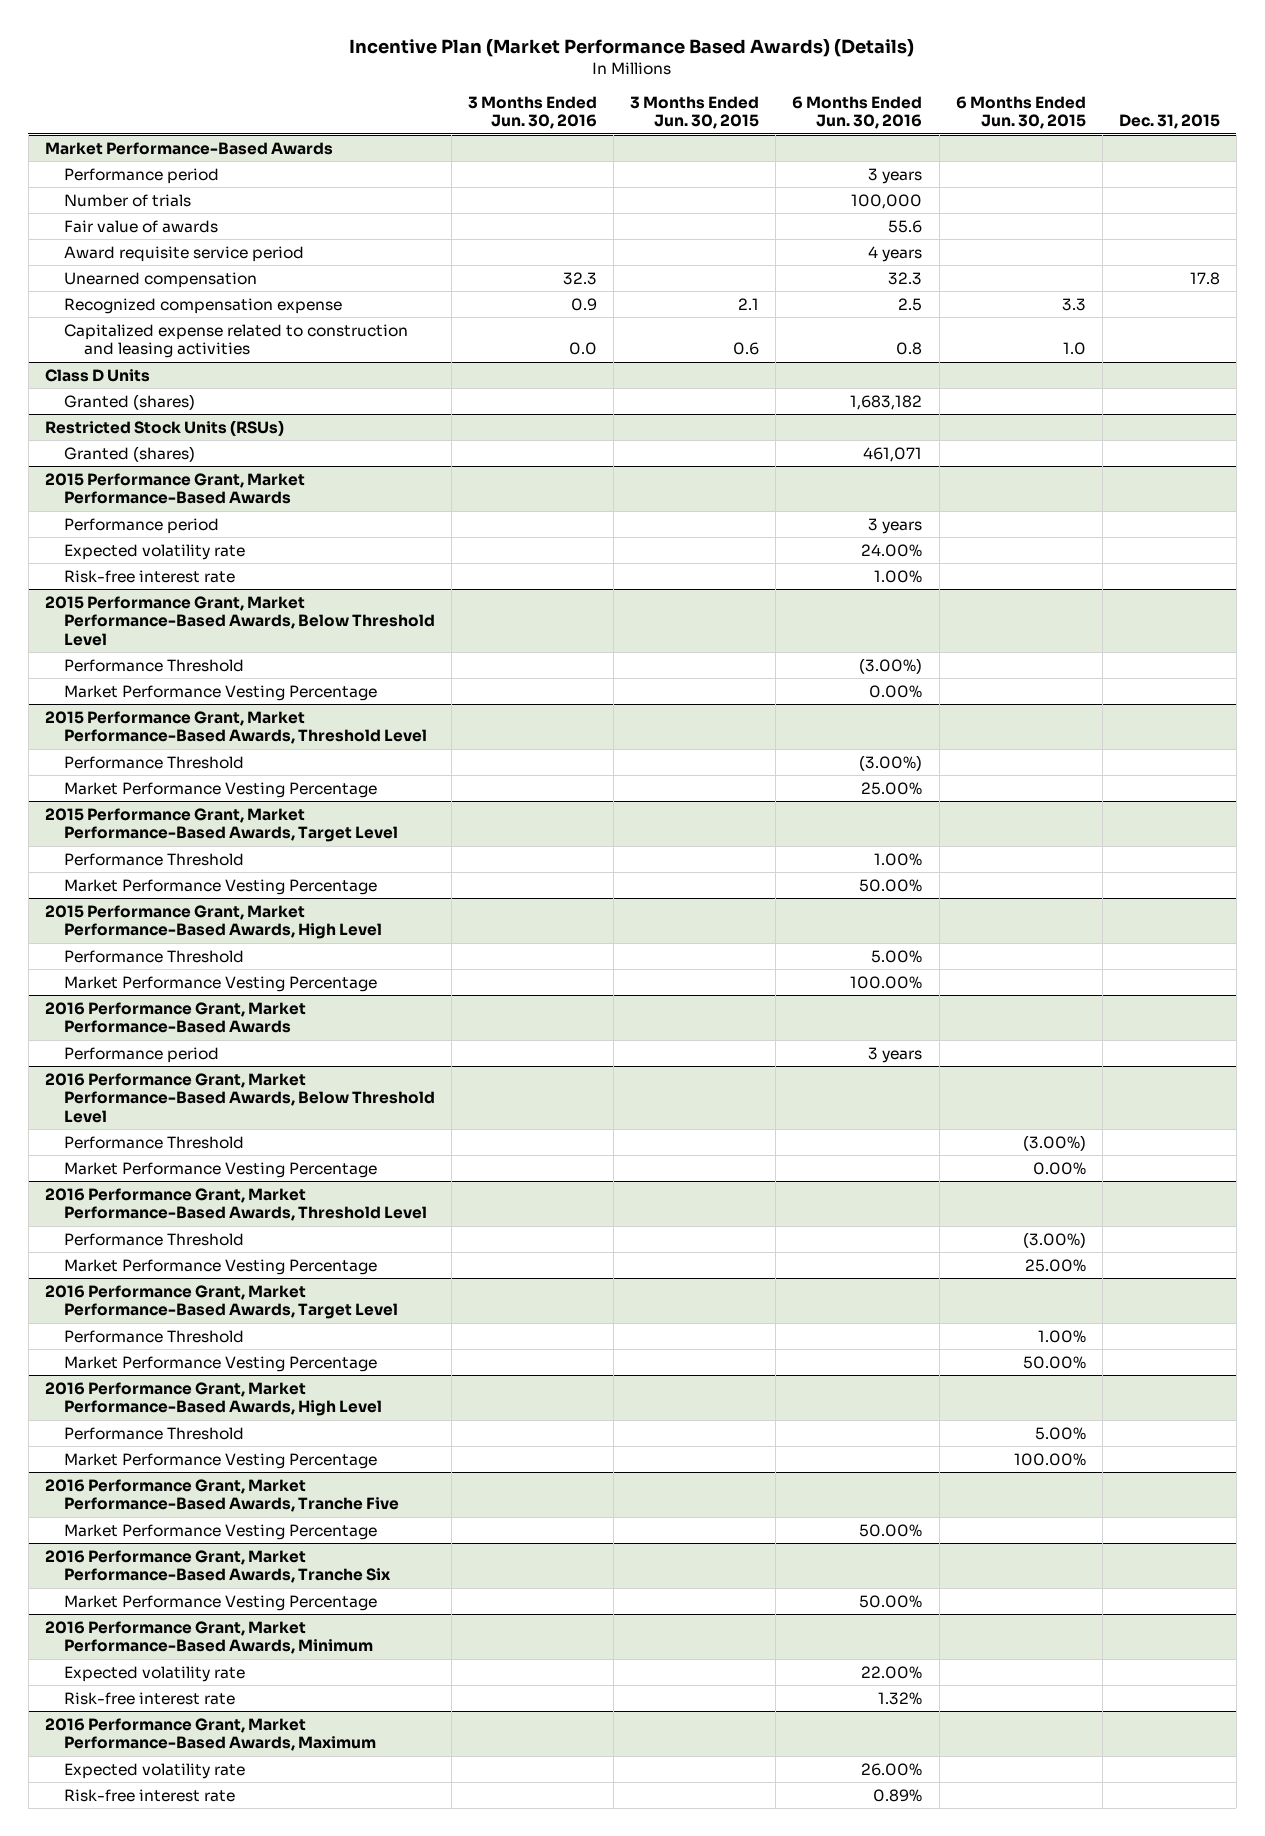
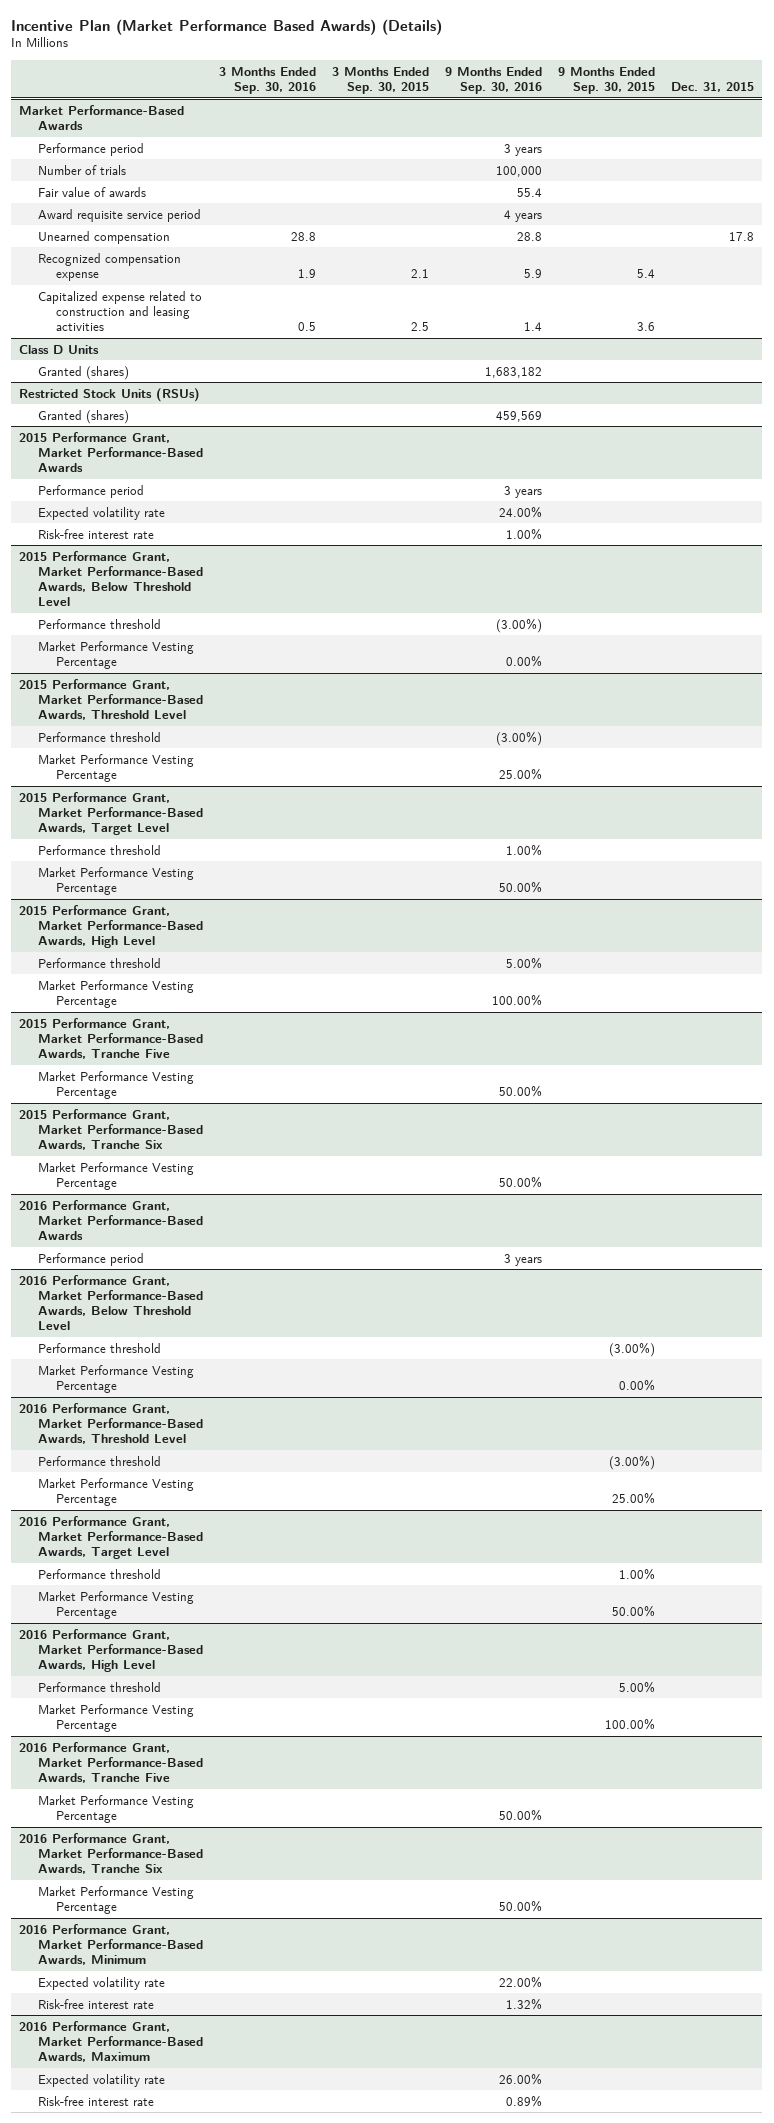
- | 3 Months Ended Jun. 30, 2016 | 3 Months Ended Jun. 30, 2015 | 6 Months Ended Jun. 30, 2016 | 6 Months Ended Jun. 30, 2015 | Dec. 31, 2015
+ | 3 Months Ended Sep. 30, 2016 | 3 Months Ended Sep. 30, 2015 | 9 Months Ended Sep. 30, 2016 | 9 Months Ended Sep. 30, 2015 | Dec. 31, 2015
@ 2015 Performance Grant, Market Performance-Based Awards, Below Threshold Level
- Performance Threshold | | | (3.00%) | |
+ Performance threshold | | | (3.00%) | |
@ 2015 Performance Grant, Market Performance-Based Awards, Threshold Level
- Performance Threshold | | | (3.00%) | |
+ Performance threshold | | | (3.00%) | |
@ 2015 Performance Grant, Market Performance-Based Awards, Target Level
- Performance Threshold | | | 1.00% | |
+ Performance threshold | | | 1.00% | |
@ 2015 Performance Grant, Market Performance-Based Awards, High Level
- Performance Threshold | | | 5.00% | |
+ Performance threshold | | | 5.00% | |
+ 2015 Performance Grant, Market Performance-Based Awards, Tranche Five
+ Market Performance Vesting Percentage | | | 50.00% | |
+ 2015 Performance Grant, Market Performance-Based Awards, Tranche Six
+ Market Performance Vesting Percentage | | | 50.00% | |
@ 2016 Performance Grant, Market Performance-Based Awards, Below Threshold Level
- Performance Threshold | | | | (3.00%) |
+ Performance threshold | | | | (3.00%) |
@ 2016 Performance Grant, Market Performance-Based Awards, Threshold Level
- Performance Threshold | | | | (3.00%) |
+ Performance threshold | | | | (3.00%) |
@ 2016 Performance Grant, Market Performance-Based Awards, Target Level
- Performance Threshold | | | | 1.00% |
+ Performance threshold | | | | 1.00% |
@ 2016 Performance Grant, Market Performance-Based Awards, High Level
- Performance Threshold | | | | 5.00% |
+ Performance threshold | | | | 5.00% |

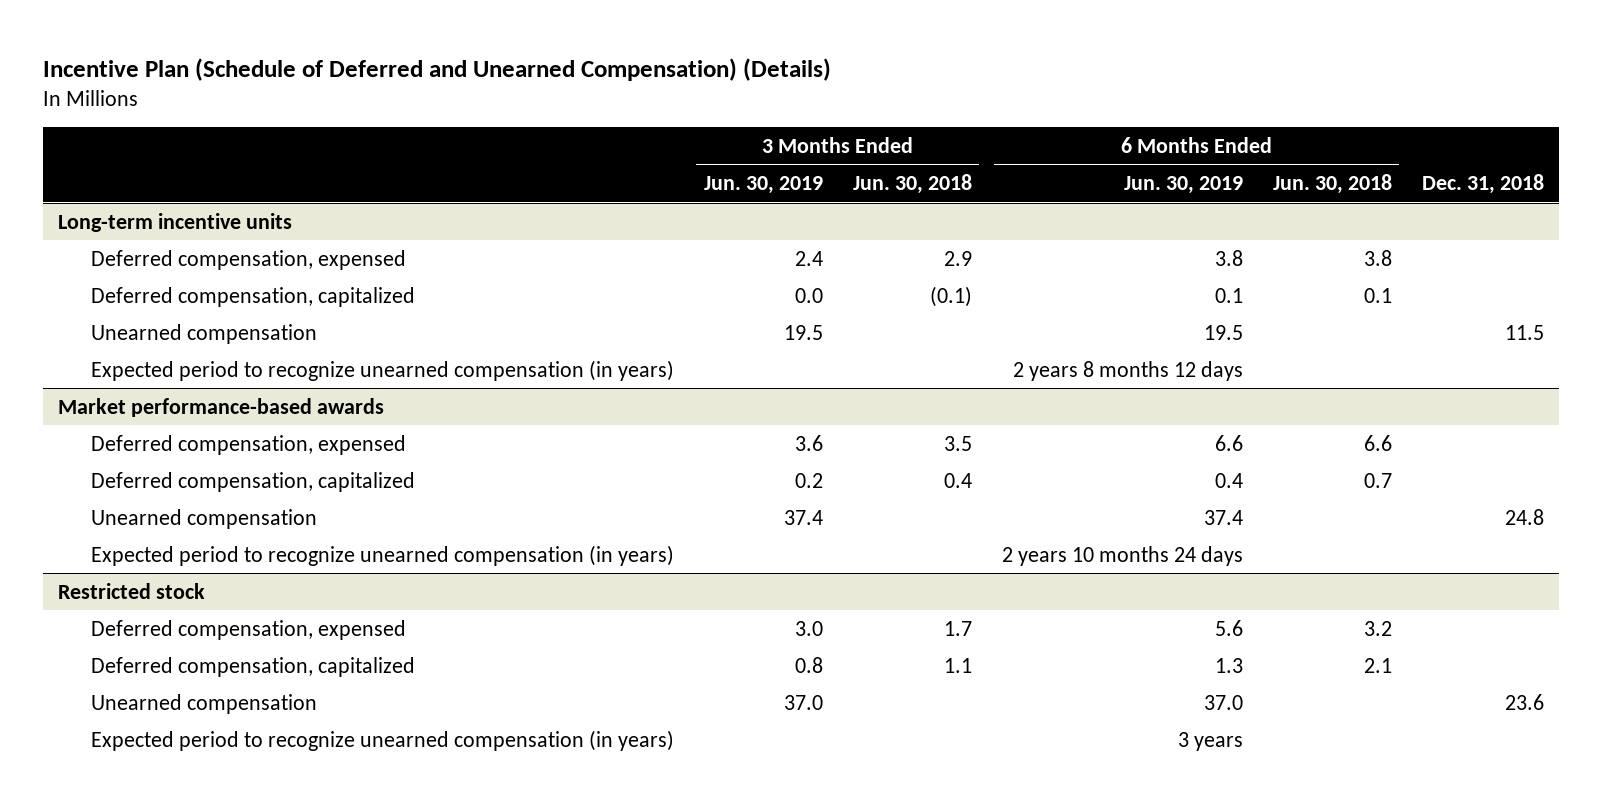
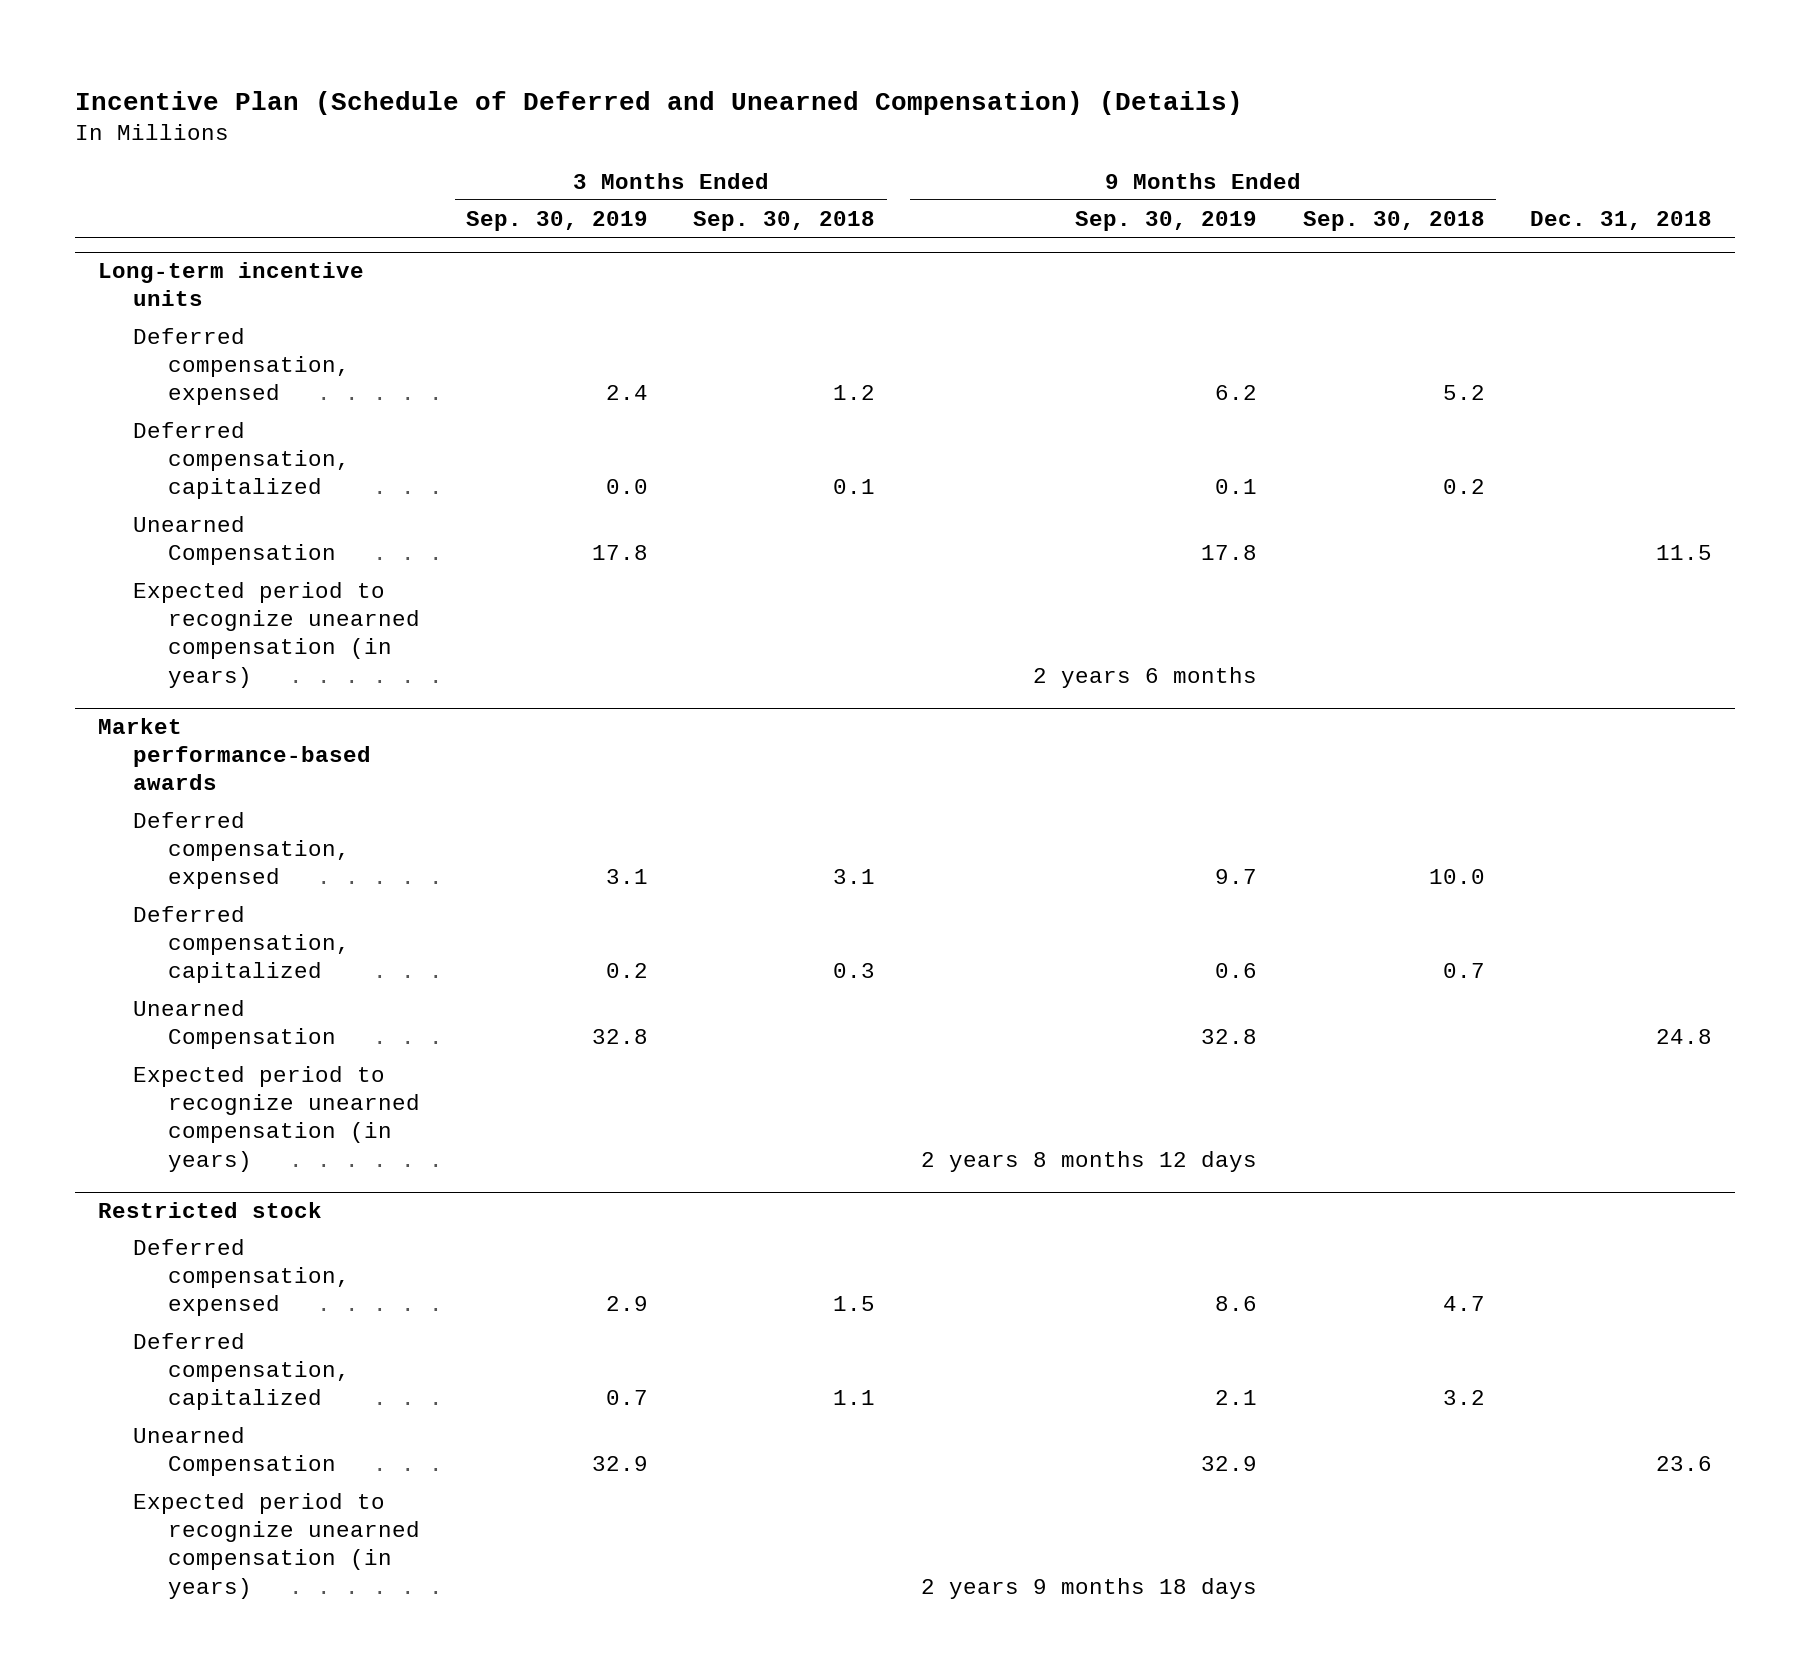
- | 3 Months Ended Jun. 30, 2019 | 3 Months Ended Jun. 30, 2018 | 6 Months Ended Jun. 30, 2019 | 6 Months Ended Jun. 30, 2018 | Dec. 31, 2018
+ | 3 Months Ended Sep. 30, 2019 | 3 Months Ended Sep. 30, 2018 | 9 Months Ended Sep. 30, 2019 | 9 Months Ended Sep. 30, 2018 | Dec. 31, 2018
@ Long-term incentive units
- Unearned compensation | 19.5 | | 19.5 | | 11.5
+ Unearned Compensation | 17.8 | | 17.8 | | 11.5
@ Market performance-based awards
- Unearned compensation | 37.4 | | 37.4 | | 24.8
+ Unearned Compensation | 32.8 | | 32.8 | | 24.8
@ Restricted stock
- Unearned compensation | 37.0 | | 37.0 | | 23.6
+ Unearned Compensation | 32.9 | | 32.9 | | 23.6

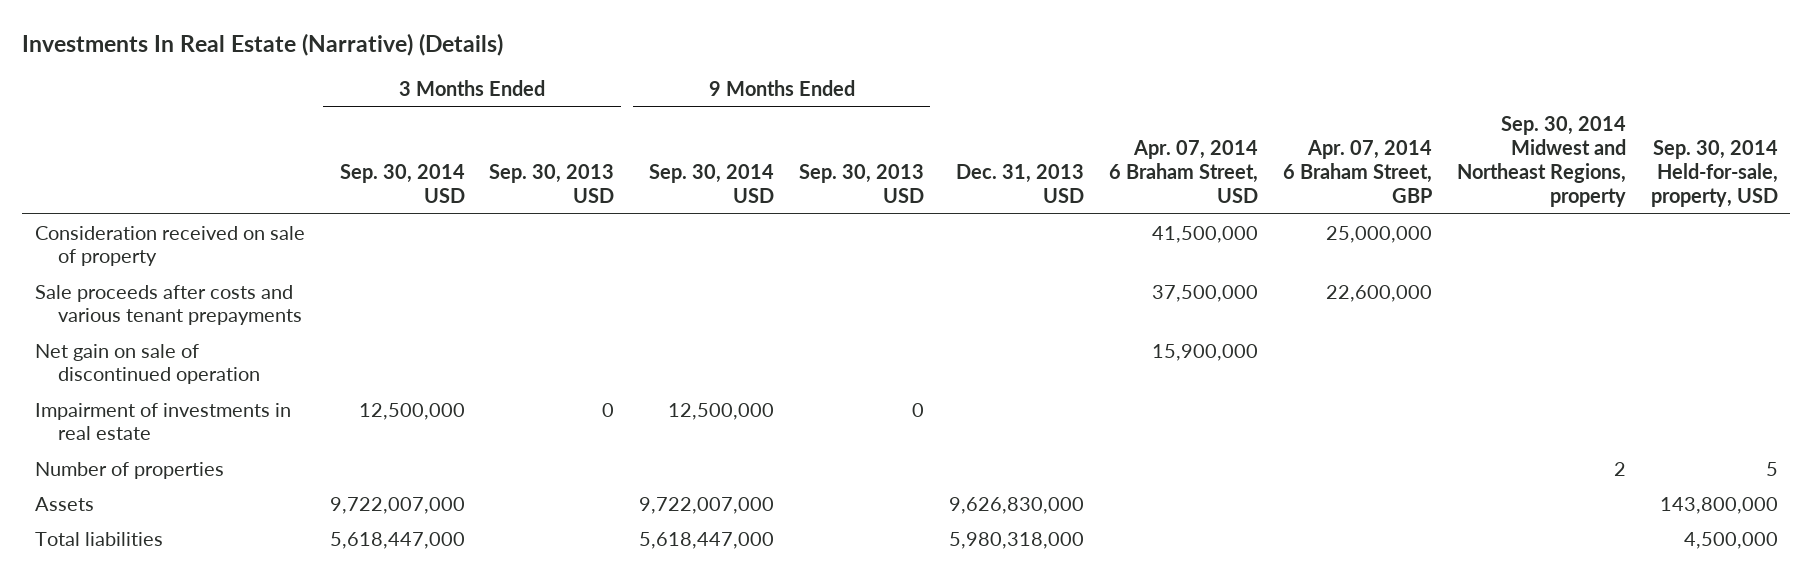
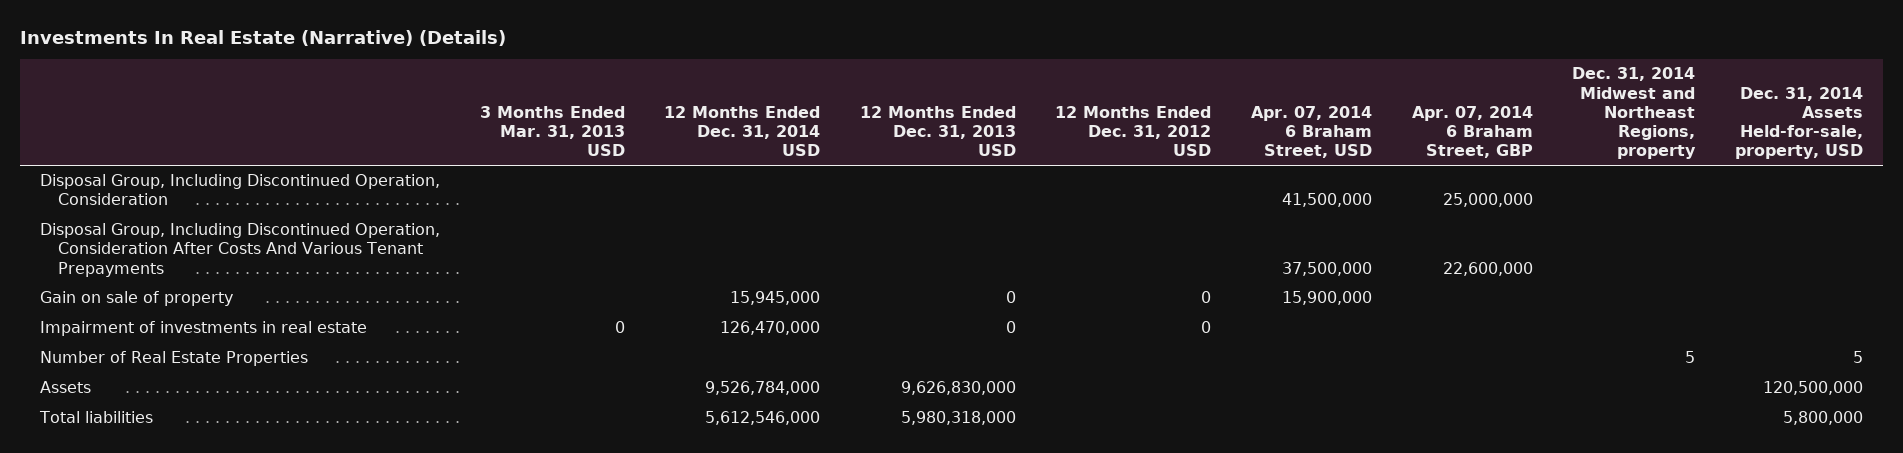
- | 3 Months Ended Sep. 30, 2014 USD | 3 Months Ended Sep. 30, 2013 USD | 9 Months Ended Sep. 30, 2014 USD | 9 Months Ended Sep. 30, 2013 USD | Dec. 31, 2013 USD | Apr. 07, 2014 6 Braham Street, USD | Apr. 07, 2014 6 Braham Street, GBP | Sep. 30, 2014 Midwest and Northeast Regions, property | Sep. 30, 2014 Held-for-sale, property, USD
+ | 3 Months Ended Mar. 31, 2013 USD | 12 Months Ended Dec. 31, 2014 USD | 12 Months Ended Dec. 31, 2013 USD | 12 Months Ended Dec. 31, 2012 USD | Apr. 07, 2014 6 Braham Street, USD | Apr. 07, 2014 6 Braham Street, GBP | Dec. 31, 2014 Midwest and Northeast Regions, property | Dec. 31, 2014 Assets Held-for-sale, property, USD
- Consideration received on sale of property | | | | | | 41,500,000 | 25,000,000 | |
- Sale proceeds after costs and various tenant prepayments | | | | | | 37,500,000 | 22,600,000 | |
- Net gain on sale of discontinued operation | | | | | | 15,900,000 | | |
+ Disposal Group, Including Discontinued Operation, Consideration | | | | | 41,500,000 | 25,000,000 | |
+ Disposal Group, Including Discontinued Operation, Consideration After Costs And Various Tenant Prepayments | | | | | 37,500,000 | 22,600,000 | |
+ Gain on sale of property | | 15,945,000 | 0 | 0 | 15,900,000 | | |
- Number of properties | | | | | | | | 2 | 5
+ Number of Real Estate Properties | | | | | | | 5 | 5

